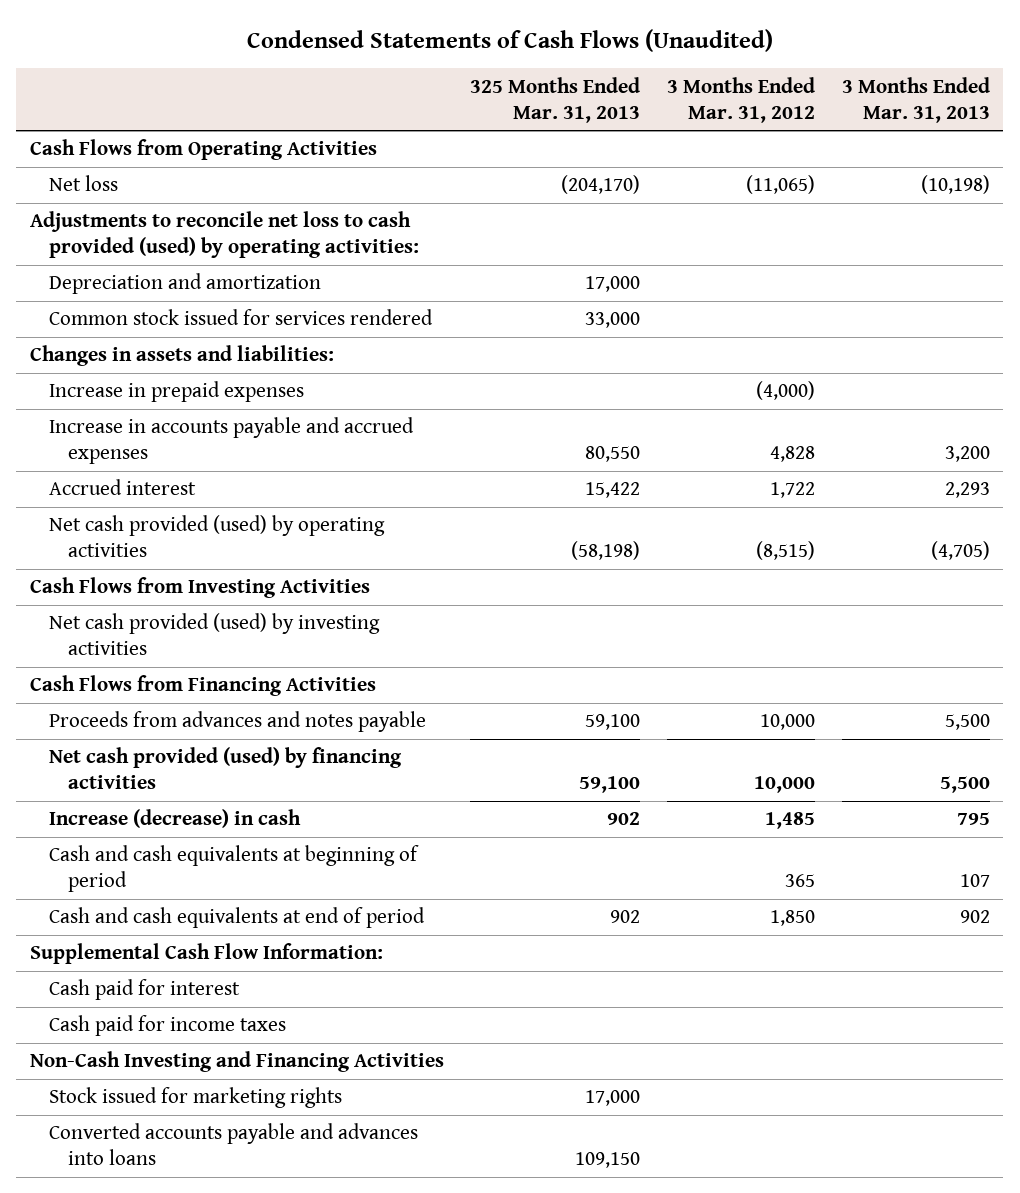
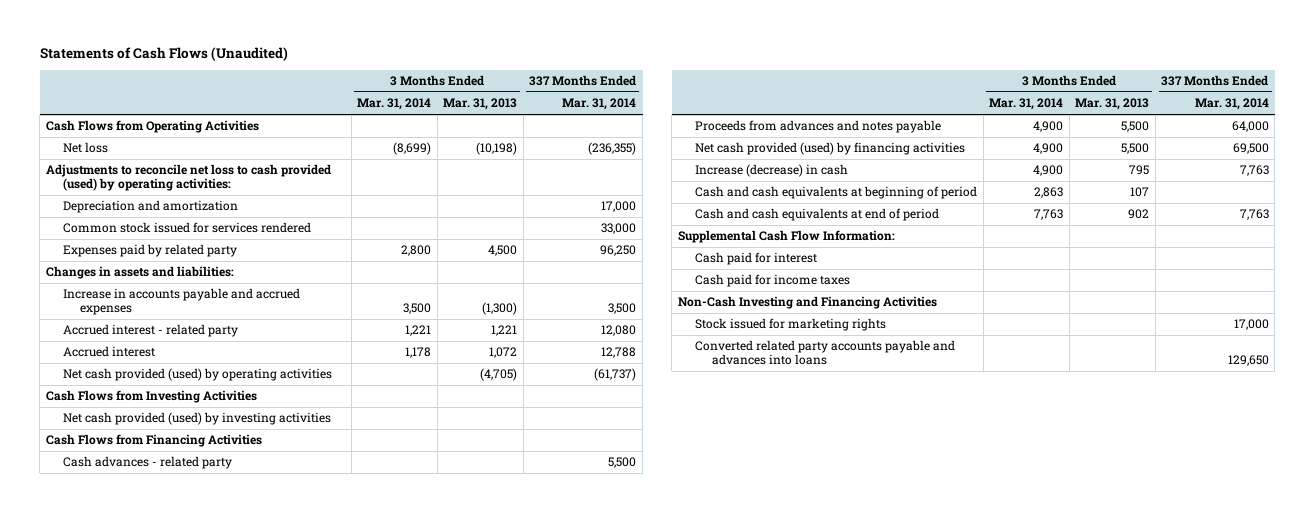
- Condensed Statements of Cash Flows (Unaudited)
+ Statements of Cash Flows (Unaudited)
- | 325 Months Ended Mar. 31, 2013 | 3 Months Ended Mar. 31, 2012 | 3 Months Ended Mar. 31, 2013
+ | 3 Months Ended Mar. 31, 2014 | 3 Months Ended Mar. 31, 2013 | 337 Months Ended Mar. 31, 2014
+ Expenses paid by related party | 2,800 | 4,500 | 96,250
- Increase in prepaid expenses | | (4,000) |
- Increase in accounts payable and accrued expenses | 80,550 | 4,828 | 3,200
- Accrued interest | 15,422 | 1,722 | 2,293
+ Increase in accounts payable and accrued expenses | 3,500 | (1,300) | 3,500
+ Accrued interest - related party | 1,221 | 1,221 | 12,080
+ Accrued interest | 1,178 | 1,072 | 12,788
+ Cash advances - related party | | | 5,500
- Converted accounts payable and advances into loans | 109,150 | |
+ Converted related party accounts payable and advances into loans | | | 129,650

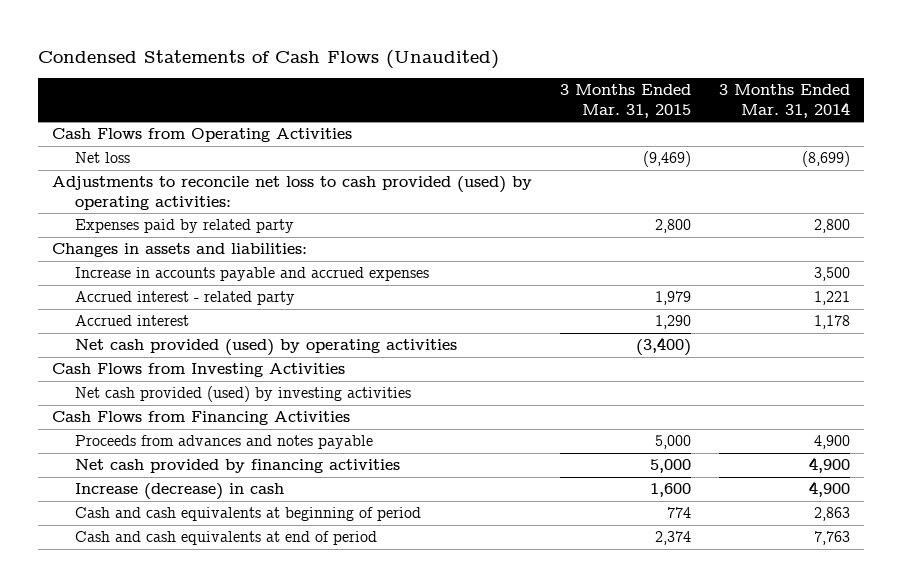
- Statements of Cash Flows (Unaudited)
+ Condensed Statements of Cash Flows (Unaudited)
- | 3 Months Ended Mar. 31, 2014 | 3 Months Ended Mar. 31, 2013 | 337 Months Ended Mar. 31, 2014
+ | 3 Months Ended Mar. 31, 2015 | 3 Months Ended Mar. 31, 2014
- Depreciation and amortization | | | 17,000
- Common stock issued for services rendered | | | 33,000
- Cash advances - related party | | | 5,500
- Net cash provided (used) by financing activities | 4,900 | 5,500 | 69,500
+ Net cash provided by financing activities | 5,000 | 4,900
- Supplemental Cash Flow Information:
- Cash paid for interest
- Cash paid for income taxes
- Non-Cash Investing and Financing Activities
- Stock issued for marketing rights | | | 17,000
- Converted related party accounts payable and advances into loans | | | 129,650

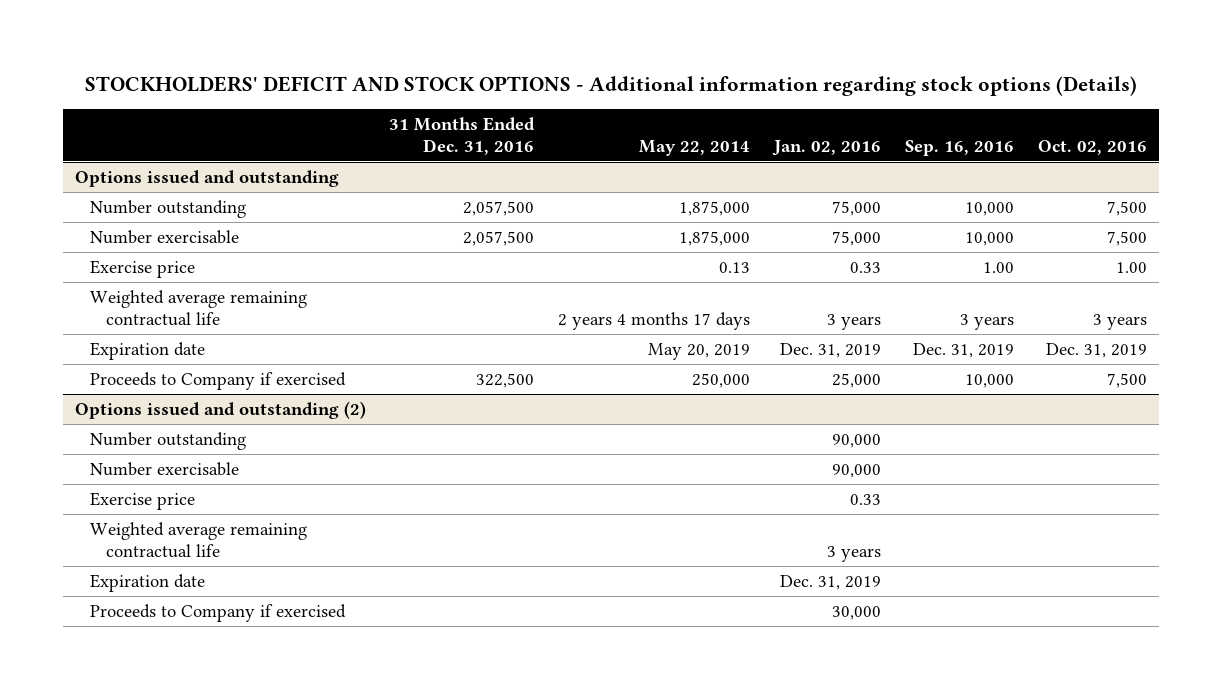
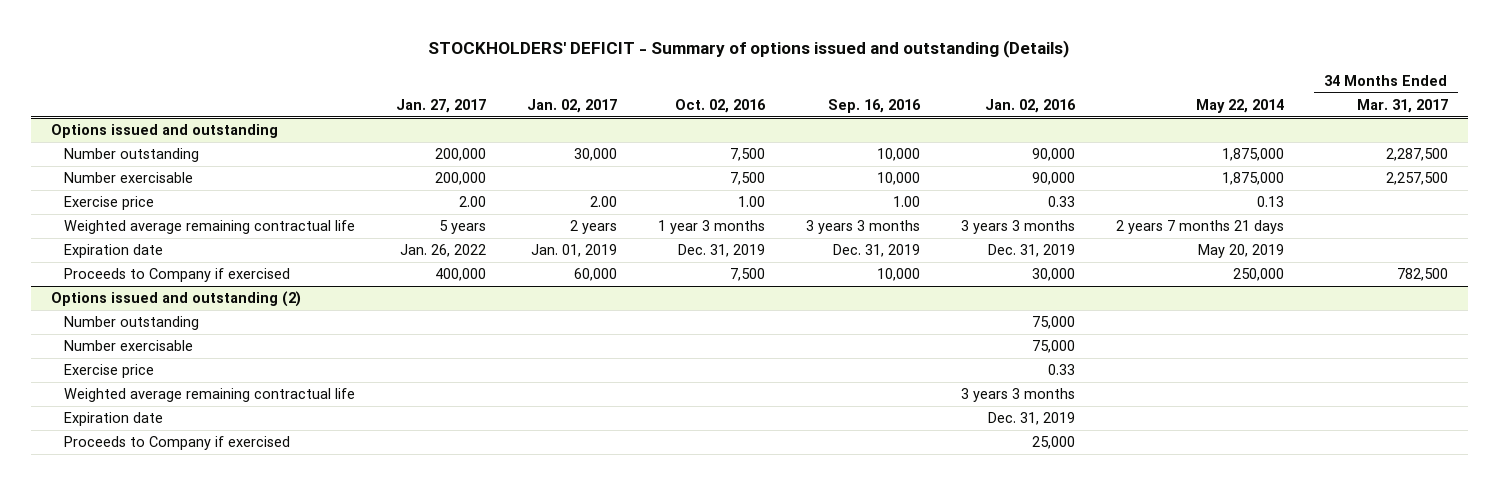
- STOCKHOLDERS' DEFICIT AND STOCK OPTIONS - Additional information regarding stock options (Details)
+ STOCKHOLDERS' DEFICIT - Summary of options issued and outstanding (Details)
- | 31 Months Ended Dec. 31, 2016 | May 22, 2014 | Jan. 02, 2016 | Sep. 16, 2016 | Oct. 02, 2016
+ | Jan. 27, 2017 | Jan. 02, 2017 | Oct. 02, 2016 | Sep. 16, 2016 | Jan. 02, 2016 | May 22, 2014 | 34 Months Ended Mar. 31, 2017
@ Options issued and outstanding
- Number outstanding | 2,057,500 | 1,875,000 | 75,000 | 10,000 | 7,500
- Number exercisable | 2,057,500 | 1,875,000 | 75,000 | 10,000 | 7,500
+ Number outstanding | 200,000 | 30,000 | 7,500 | 10,000 | 90,000 | 1,875,000 | 2,287,500
+ Number exercisable | 200,000 | | 7,500 | 10,000 | 90,000 | 1,875,000 | 2,257,500
- Weighted average remaining contractual life | | 2 years 4 months 17 days | 3 years | 3 years | 3 years
+ Weighted average remaining contractual life | 5 years | 2 years | 1 year 3 months | 3 years 3 months | 3 years 3 months | 2 years 7 months 21 days |
- Proceeds to Company if exercised | 322,500 | 250,000 | 25,000 | 10,000 | 7,500
+ Proceeds to Company if exercised | 400,000 | 60,000 | 7,500 | 10,000 | 30,000 | 250,000 | 782,500
@ Options issued and outstanding (2)
- Number outstanding | | | 90,000 | |
- Number exercisable | | | 90,000 | |
+ Number outstanding | | | | | 75,000 | |
+ Number exercisable | | | | | 75,000 | |
- Weighted average remaining contractual life | | | 3 years | |
+ Weighted average remaining contractual life | | | | | 3 years 3 months | |
- Proceeds to Company if exercised | | | 30,000 | |
+ Proceeds to Company if exercised | | | | | 25,000 | |

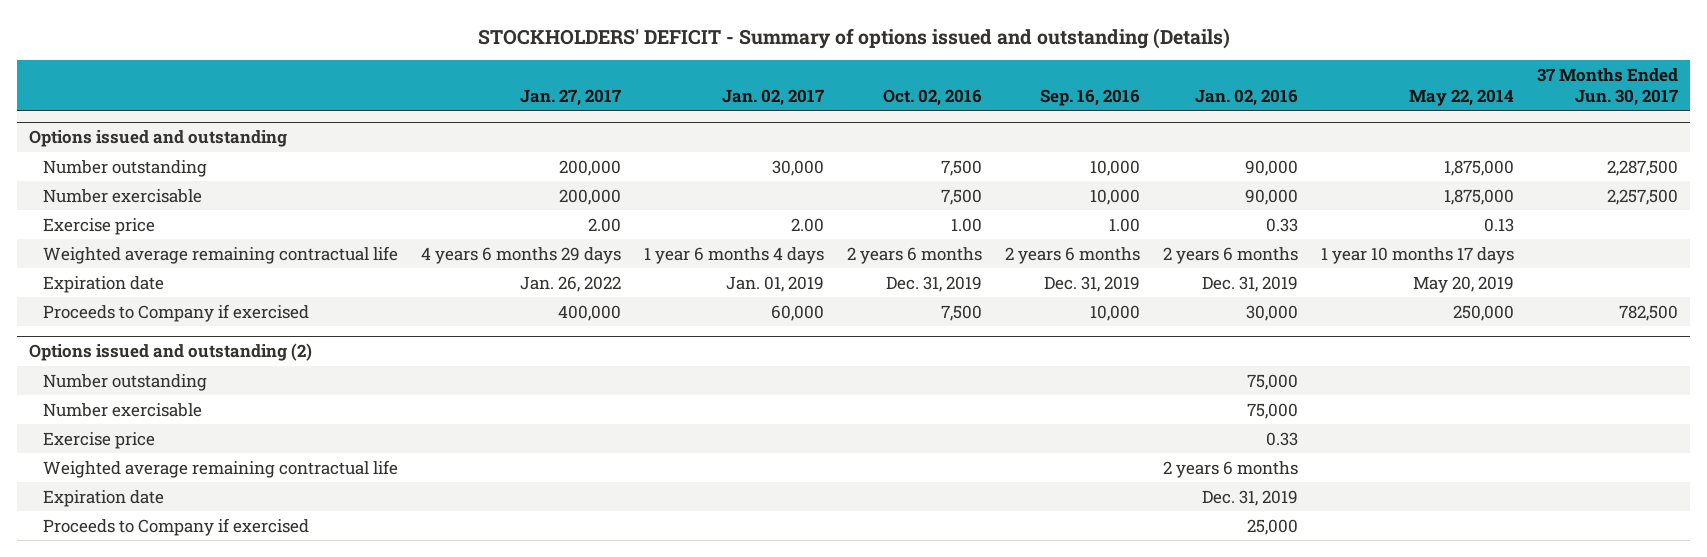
- | Jan. 27, 2017 | Jan. 02, 2017 | Oct. 02, 2016 | Sep. 16, 2016 | Jan. 02, 2016 | May 22, 2014 | 34 Months Ended Mar. 31, 2017
+ | Jan. 27, 2017 | Jan. 02, 2017 | Oct. 02, 2016 | Sep. 16, 2016 | Jan. 02, 2016 | May 22, 2014 | 37 Months Ended Jun. 30, 2017
@ Options issued and outstanding
- Weighted average remaining contractual life | 5 years | 2 years | 1 year 3 months | 3 years 3 months | 3 years 3 months | 2 years 7 months 21 days |
+ Weighted average remaining contractual life | 4 years 6 months 29 days | 1 year 6 months 4 days | 2 years 6 months | 2 years 6 months | 2 years 6 months | 1 year 10 months 17 days |
@ Options issued and outstanding (2)
- Weighted average remaining contractual life | | | | | 3 years 3 months | |
+ Weighted average remaining contractual life | | | | | 2 years 6 months | |

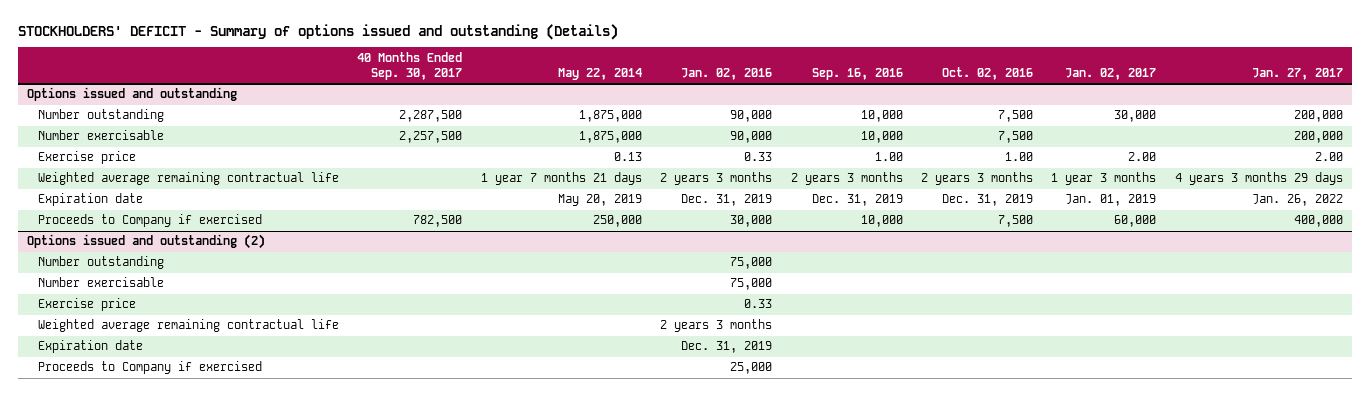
- | Jan. 27, 2017 | Jan. 02, 2017 | Oct. 02, 2016 | Sep. 16, 2016 | Jan. 02, 2016 | May 22, 2014 | 37 Months Ended Jun. 30, 2017
+ | 40 Months Ended Sep. 30, 2017 | May 22, 2014 | Jan. 02, 2016 | Sep. 16, 2016 | Oct. 02, 2016 | Jan. 02, 2017 | Jan. 27, 2017
@ Options issued and outstanding
- Weighted average remaining contractual life | 4 years 6 months 29 days | 1 year 6 months 4 days | 2 years 6 months | 2 years 6 months | 2 years 6 months | 1 year 10 months 17 days |
+ Weighted average remaining contractual life | | 1 year 7 months 21 days | 2 years 3 months | 2 years 3 months | 2 years 3 months | 1 year 3 months | 4 years 3 months 29 days
@ Options issued and outstanding (2)
- Weighted average remaining contractual life | | | | | 2 years 6 months | |
+ Weighted average remaining contractual life | | | 2 years 3 months | | | |

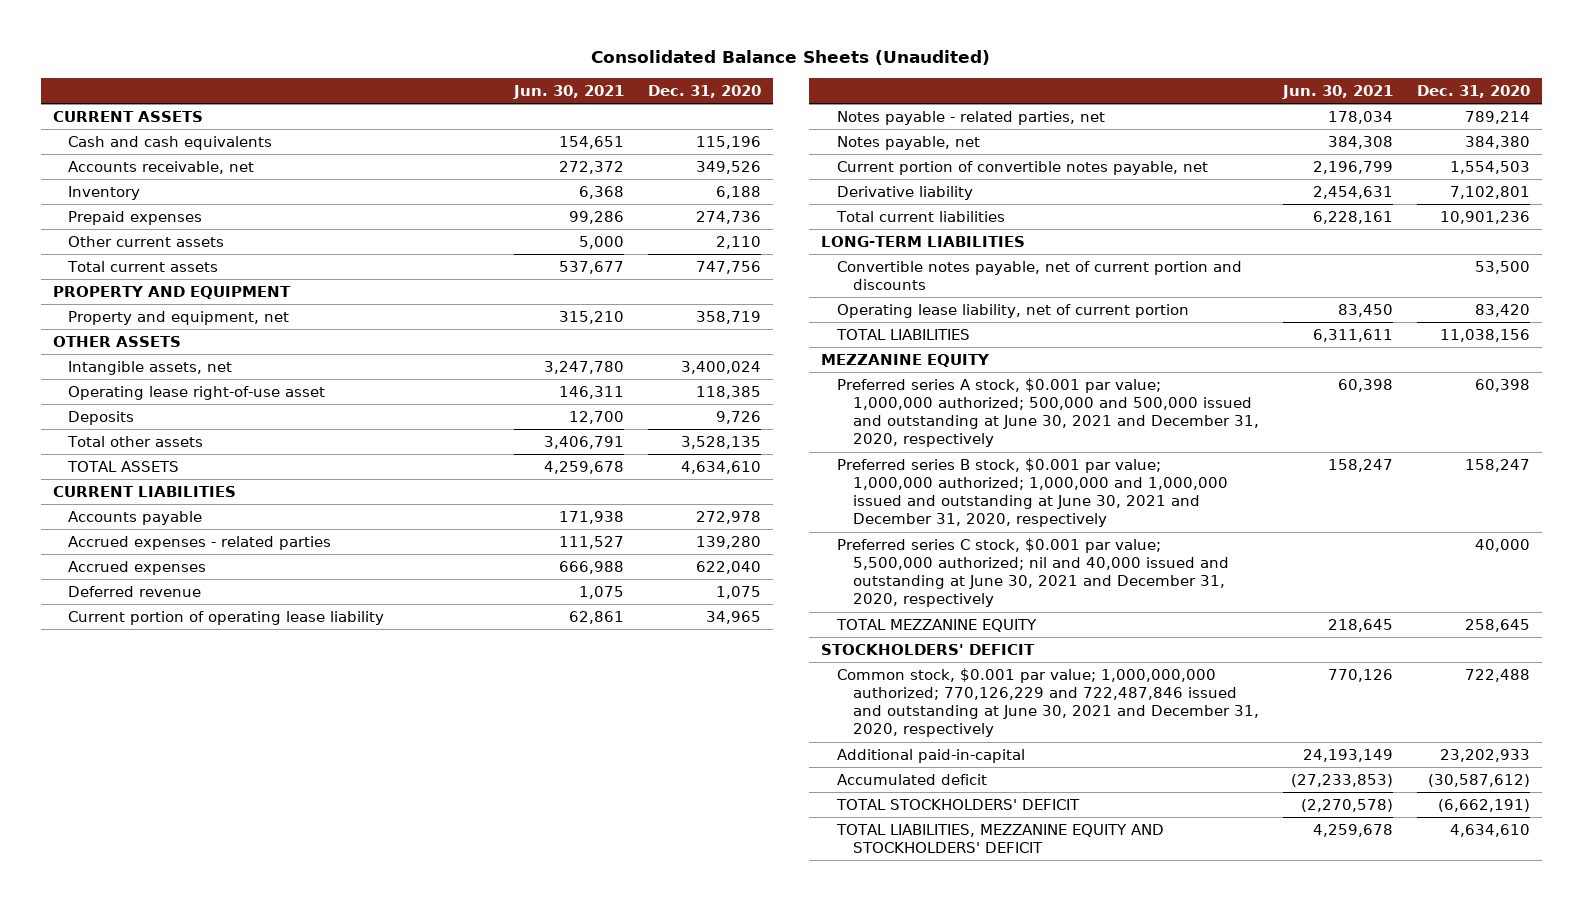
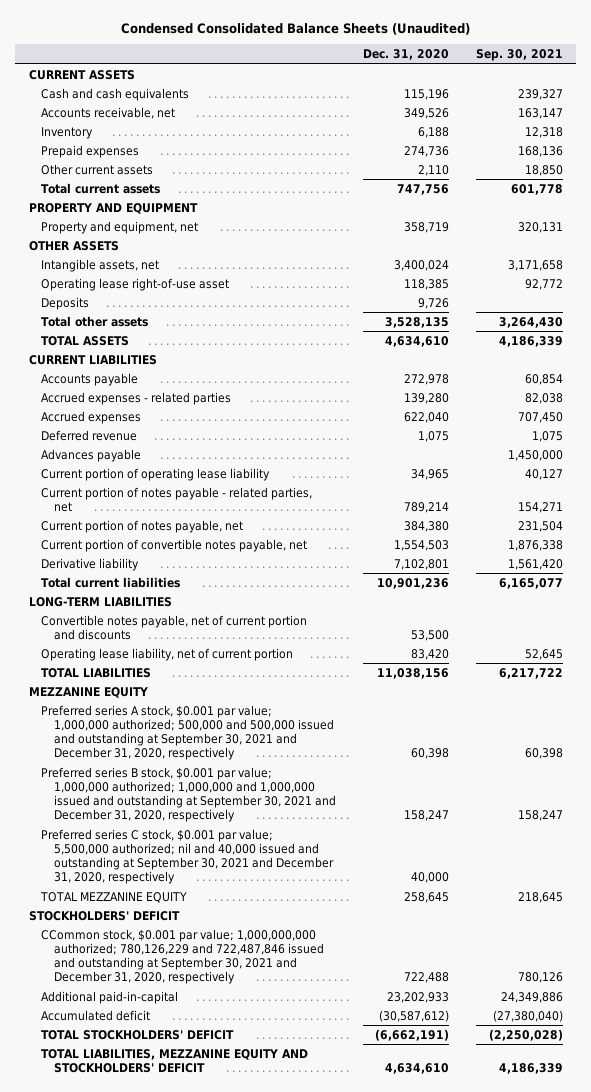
- Consolidated Balance Sheets (Unaudited)
+ Condensed Consolidated Balance Sheets (Unaudited)
- | Jun. 30, 2021 | Dec. 31, 2020
+ | Dec. 31, 2020 | Sep. 30, 2021
+ Advances payable | | 1,450,000
- Notes payable - related parties, net | 178,034 | 789,214
- Notes payable, net | 384,308 | 384,380
+ Current portion of notes payable - related parties, net | 789,214 | 154,271
+ Current portion of notes payable, net | 384,380 | 231,504
- Preferred series A stock, $0.001 par value; 1,000,000 authorized; 500,000 and 500,000 issued and outstanding at June 30, 2021 and December 31, 2020, respectively | 60,398 | 60,398
- Preferred series B stock, $0.001 par value; 1,000,000 authorized; 1,000,000 and 1,000,000 issued and outstanding at June 30, 2021 and December 31, 2020, respectively | 158,247 | 158,247
- Preferred series C stock, $0.001 par value; 5,500,000 authorized; nil and 40,000 issued and outstanding at June 30, 2021 and December 31, 2020, respectively | | 40,000
+ Preferred series A stock, $0.001 par value; 1,000,000 authorized; 500,000 and 500,000 issued and outstanding at September 30, 2021 and December 31, 2020, respectively | 60,398 | 60,398
+ Preferred series B stock, $0.001 par value; 1,000,000 authorized; 1,000,000 and 1,000,000 issued and outstanding at September 30, 2021 and December 31, 2020, respectively | 158,247 | 158,247
+ Preferred series C stock, $0.001 par value; 5,500,000 authorized; nil and 40,000 issued and outstanding at September 30, 2021 and December 31, 2020, respectively | 40,000 |
- Common stock, $0.001 par value; 1,000,000,000 authorized; 770,126,229 and 722,487,846 issued and outstanding at June 30, 2021 and December 31, 2020, respectively | 770,126 | 722,488
+ CCommon stock, $0.001 par value; 1,000,000,000 authorized; 780,126,229 and 722,487,846 issued and outstanding at September 30, 2021 and December 31, 2020, respectively | 722,488 | 780,126

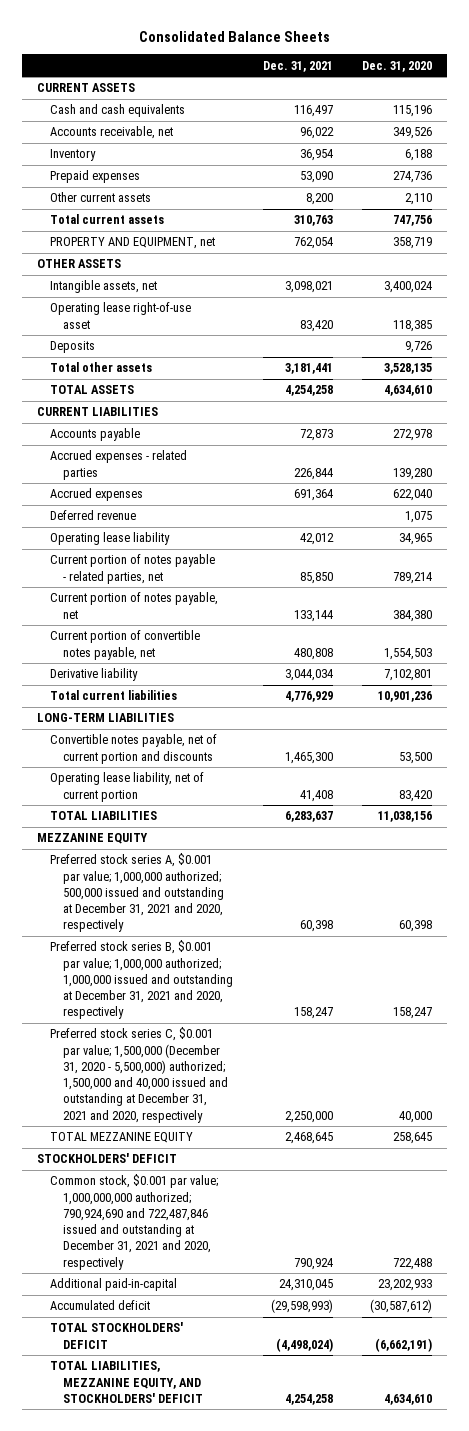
- Condensed Consolidated Balance Sheets (Unaudited)
+ Consolidated Balance Sheets
- | Dec. 31, 2020 | Sep. 30, 2021
+ | Dec. 31, 2021 | Dec. 31, 2020
- PROPERTY AND EQUIPMENT
- Property and equipment, net | 358,719 | 320,131
+ PROPERTY AND EQUIPMENT, net | 762,054 | 358,719
- Advances payable | | 1,450,000
- Current portion of operating lease liability | 34,965 | 40,127
+ Operating lease liability | 42,012 | 34,965
- Preferred series A stock, $0.001 par value; 1,000,000 authorized; 500,000 and 500,000 issued and outstanding at September 30, 2021 and December 31, 2020, respectively | 60,398 | 60,398
- Preferred series B stock, $0.001 par value; 1,000,000 authorized; 1,000,000 and 1,000,000 issued and outstanding at September 30, 2021 and December 31, 2020, respectively | 158,247 | 158,247
- Preferred series C stock, $0.001 par value; 5,500,000 authorized; nil and 40,000 issued and outstanding at September 30, 2021 and December 31, 2020, respectively | 40,000 |
+ Preferred stock series A, $0.001 par value; 1,000,000 authorized; 500,000 issued and outstanding at December 31, 2021 and 2020, respectively | 60,398 | 60,398
+ Preferred stock series B, $0.001 par value; 1,000,000 authorized; 1,000,000 issued and outstanding at December 31, 2021 and 2020, respectively | 158,247 | 158,247
+ Preferred stock series C, $0.001 par value; 1,500,000 (December 31, 2020 - 5,500,000) authorized; 1,500,000 and 40,000 issued and outstanding at December 31, 2021 and 2020, respectively | 2,250,000 | 40,000
- CCommon stock, $0.001 par value; 1,000,000,000 authorized; 780,126,229 and 722,487,846 issued and outstanding at September 30, 2021 and December 31, 2020, respectively | 722,488 | 780,126
+ Common stock, $0.001 par value; 1,000,000,000 authorized; 790,924,690 and 722,487,846 issued and outstanding at December 31, 2021 and 2020, respectively | 790,924 | 722,488
- TOTAL LIABILITIES, MEZZANINE EQUITY AND STOCKHOLDERS' DEFICIT | 4,634,610 | 4,186,339
+ TOTAL LIABILITIES, MEZZANINE EQUITY, AND STOCKHOLDERS' DEFICIT | 4,254,258 | 4,634,610

